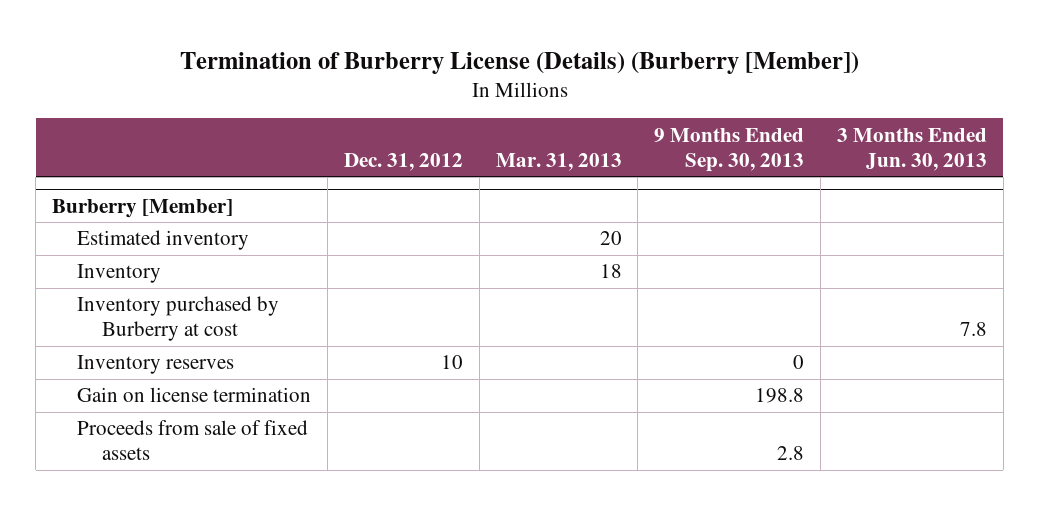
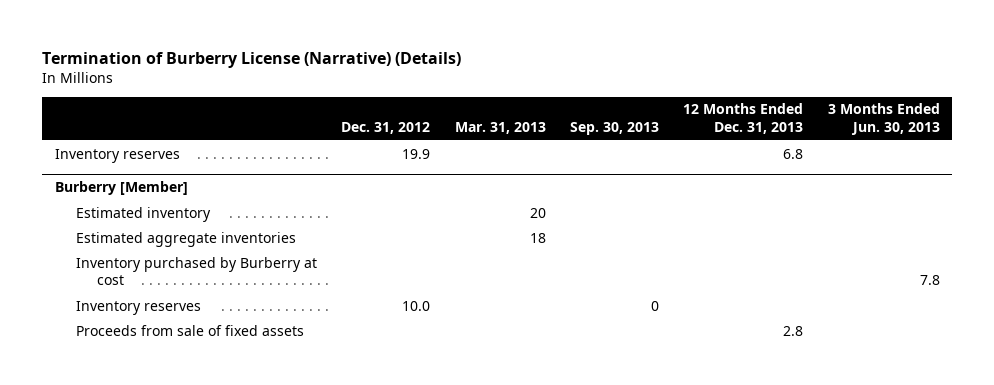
- Termination of Burberry License (Details) (Burberry [Member])
+ Termination of Burberry License (Narrative) (Details)
- | Dec. 31, 2012 | Mar. 31, 2013 | 9 Months Ended Sep. 30, 2013 | 3 Months Ended Jun. 30, 2013
+ | Dec. 31, 2012 | Mar. 31, 2013 | Sep. 30, 2013 | 12 Months Ended Dec. 31, 2013 | 3 Months Ended Jun. 30, 2013
+ Inventory reserves | 19.9 | | | 6.8 |
@ Burberry [Member]
- Inventory | | 18 | |
+ Estimated aggregate inventories | | 18 | | |
- Inventory reserves | 10 | | 0 |
- Gain on license termination | | | 198.8 |
+ Inventory reserves | 10.0 | | 0 | |

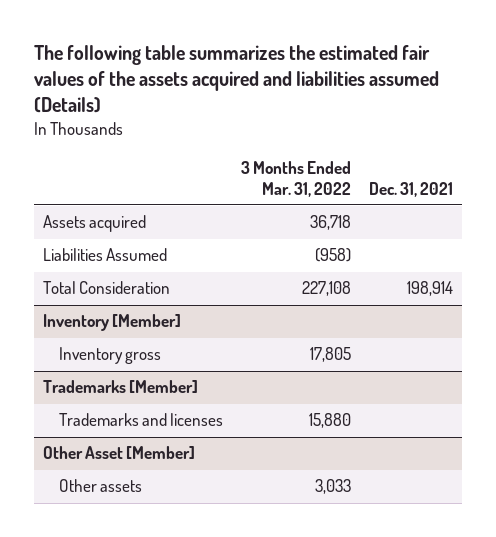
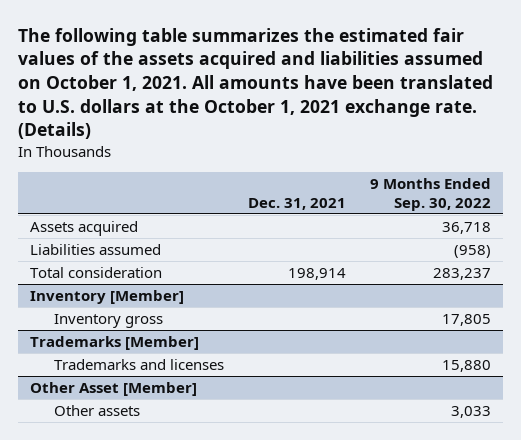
- The following table summarizes the estimated fair values of the assets acquired and liabilities assumed (Details)
+ The following table summarizes the estimated fair values of the assets acquired and liabilities assumed on October 1, 2021. All amounts have been translated to U.S. dollars at the October 1, 2021 exchange rate. (Details)
- | 3 Months Ended Mar. 31, 2022 | Dec. 31, 2021
+ | Dec. 31, 2021 | 9 Months Ended Sep. 30, 2022
- Liabilities Assumed | (958) |
- Total Consideration | 227,108 | 198,914
+ Liabilities assumed | | (958)
+ Total consideration | 198,914 | 283,237

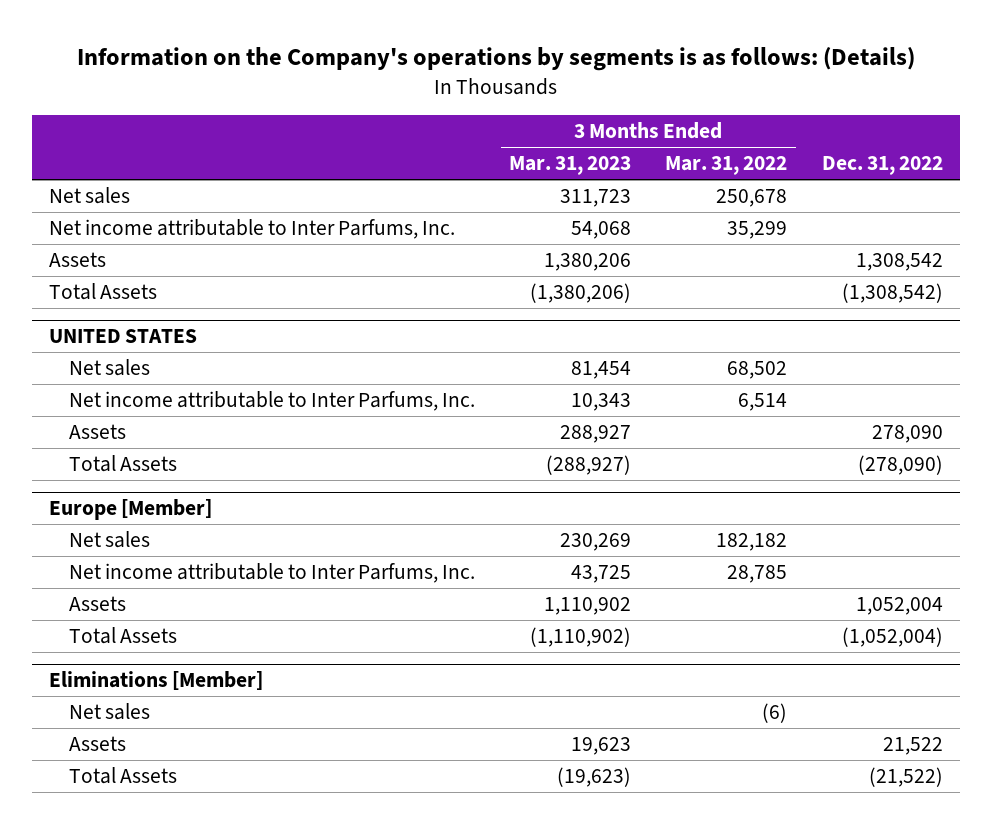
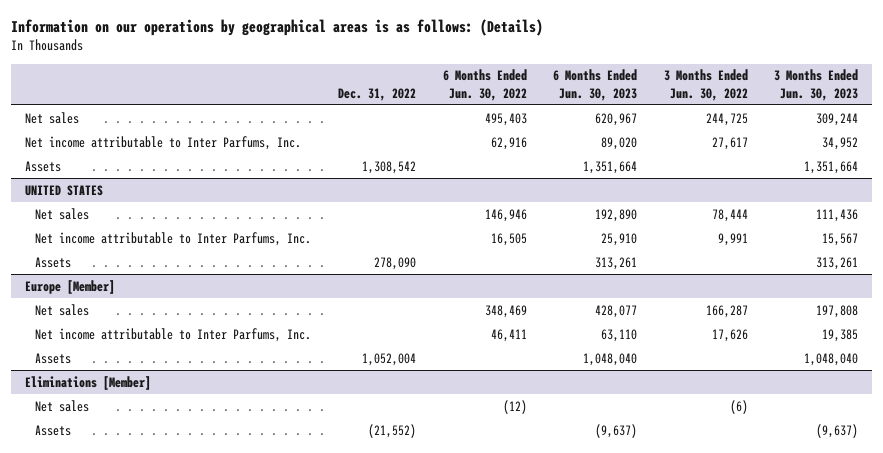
- Information on the Company's operations by segments is as follows: (Details)
+ Information on our operations by geographical areas is as follows: (Details)
- | 3 Months Ended Mar. 31, 2023 | 3 Months Ended Mar. 31, 2022 | Dec. 31, 2022
+ | Dec. 31, 2022 | 6 Months Ended Jun. 30, 2022 | 6 Months Ended Jun. 30, 2023 | 3 Months Ended Jun. 30, 2022 | 3 Months Ended Jun. 30, 2023
- Total Assets | (1,380,206) | | (1,308,542)
@ UNITED STATES
- Total Assets | (288,927) | | (278,090)
@ Europe [Member]
- Total Assets | (1,110,902) | | (1,052,004)
@ Eliminations [Member]
- Assets | 19,623 | | 21,522
- Total Assets | (19,623) | | (21,522)
+ Assets | (21,552) | | (9,637) | | (9,637)

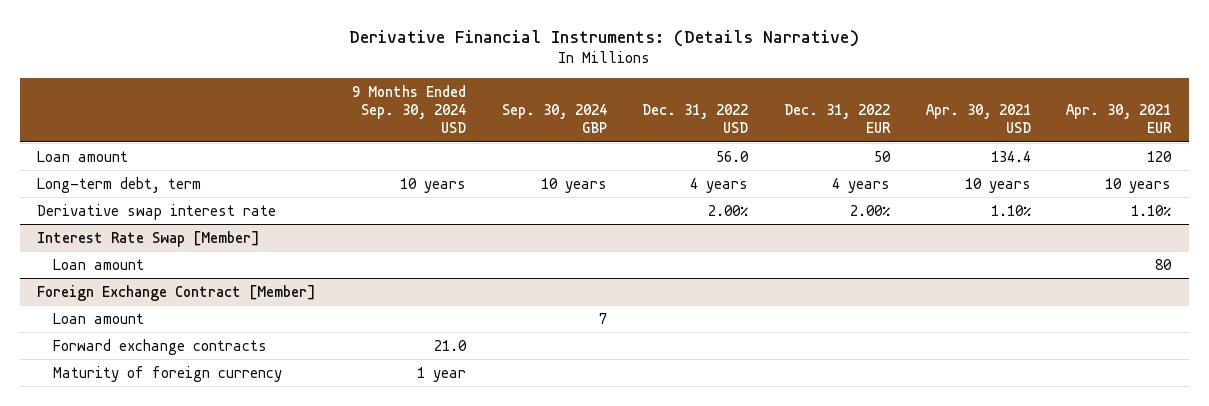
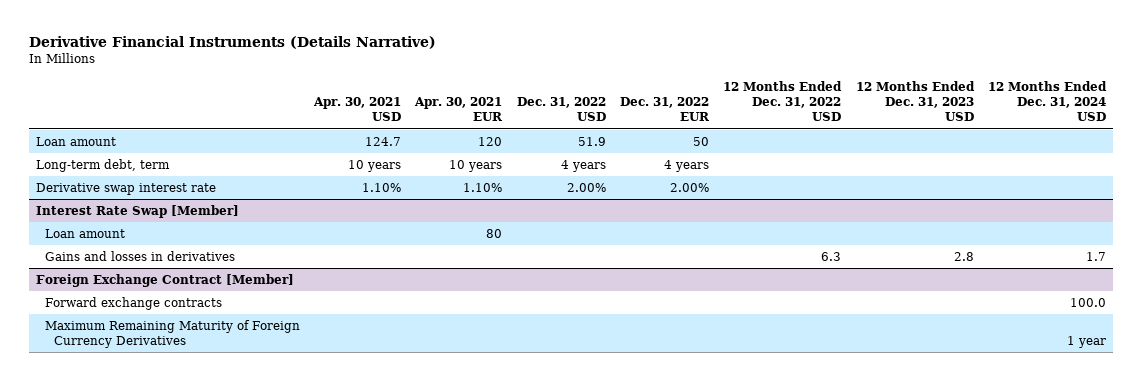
- Derivative Financial Instruments: (Details Narrative)
+ Derivative Financial Instruments (Details Narrative)
- | 9 Months Ended Sep. 30, 2024 USD | Sep. 30, 2024 GBP | Dec. 31, 2022 USD | Dec. 31, 2022 EUR | Apr. 30, 2021 USD | Apr. 30, 2021 EUR
+ | Apr. 30, 2021 USD | Apr. 30, 2021 EUR | Dec. 31, 2022 USD | Dec. 31, 2022 EUR | 12 Months Ended Dec. 31, 2022 USD | 12 Months Ended Dec. 31, 2023 USD | 12 Months Ended Dec. 31, 2024 USD
- Loan amount | | | 56.0 | 50 | 134.4 | 120
+ Loan amount | 124.7 | 120 | 51.9 | 50 | | |
@ Interest Rate Swap [Member]
+ Gains and losses in derivatives | | | | | 6.3 | 2.8 | 1.7
@ Foreign Exchange Contract [Member]
- Loan amount | | 7 | | | |
- Maturity of foreign currency | 1 year | | | | |
+ Maximum Remaining Maturity of Foreign Currency Derivatives | | | | | | | 1 year

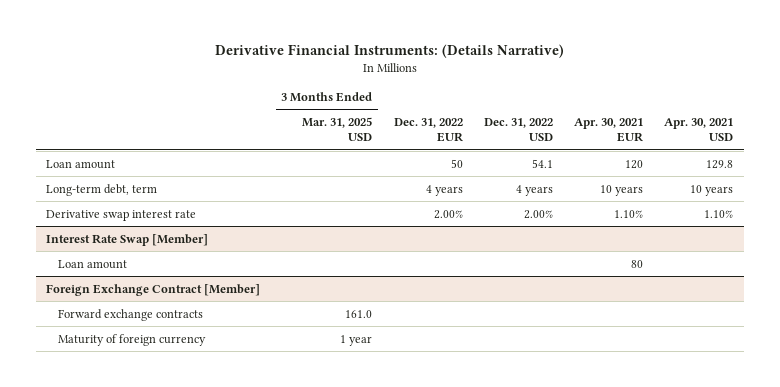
- Derivative Financial Instruments (Details Narrative)
+ Derivative Financial Instruments: (Details Narrative)
- | Apr. 30, 2021 USD | Apr. 30, 2021 EUR | Dec. 31, 2022 USD | Dec. 31, 2022 EUR | 12 Months Ended Dec. 31, 2022 USD | 12 Months Ended Dec. 31, 2023 USD | 12 Months Ended Dec. 31, 2024 USD
+ | 3 Months Ended Mar. 31, 2025 USD | Dec. 31, 2022 EUR | Dec. 31, 2022 USD | Apr. 30, 2021 EUR | Apr. 30, 2021 USD
- Loan amount | 124.7 | 120 | 51.9 | 50 | | |
+ Loan amount | | 50 | 54.1 | 120 | 129.8
@ Interest Rate Swap [Member]
- Gains and losses in derivatives | | | | | 6.3 | 2.8 | 1.7
@ Foreign Exchange Contract [Member]
- Maximum Remaining Maturity of Foreign Currency Derivatives | | | | | | | 1 year
+ Maturity of foreign currency | 1 year | | | |

